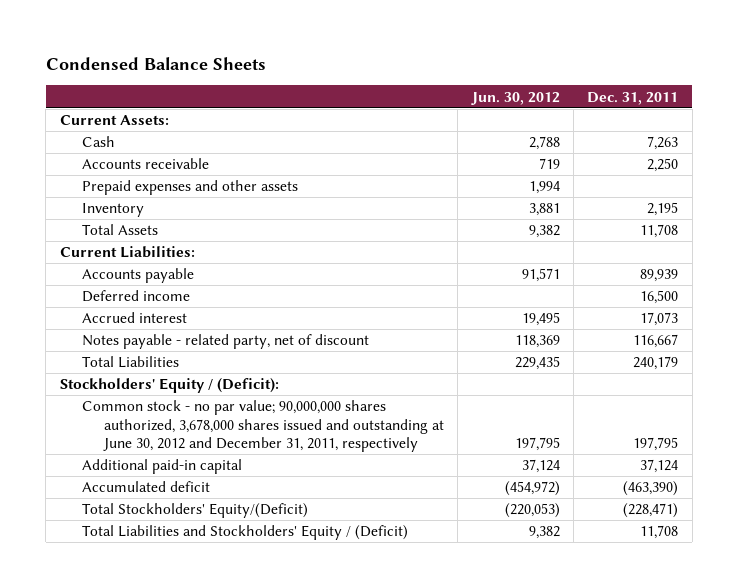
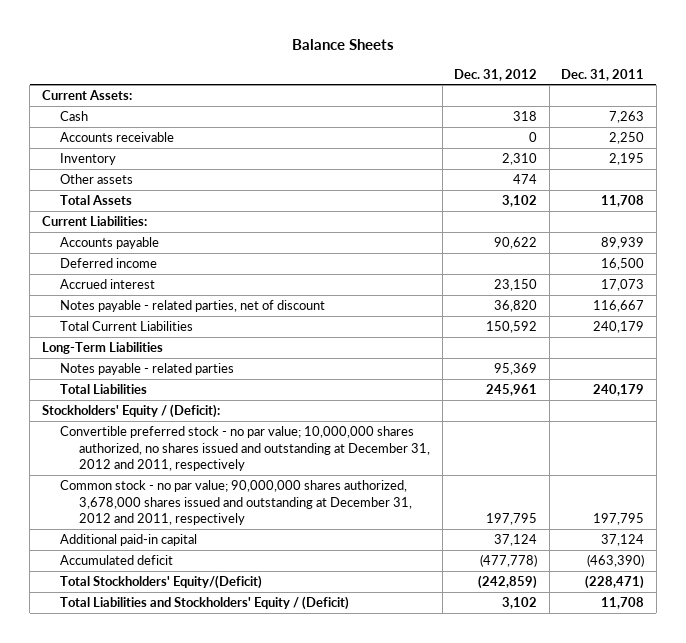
- Condensed Balance Sheets
+ Balance Sheets
- | Jun. 30, 2012 | Dec. 31, 2011
+ | Dec. 31, 2012 | Dec. 31, 2011
- Prepaid expenses and other assets | 1,994 |
+ Other assets | 474 |
- Notes payable - related party, net of discount | 118,369 | 116,667
+ Notes payable - related parties, net of discount | 36,820 | 116,667
+ Total Current Liabilities | 150,592 | 240,179
+ Long-Term Liabilities
+ Notes payable - related parties | 95,369 |
- Common stock - no par value; 90,000,000 shares authorized, 3,678,000 shares issued and outstanding at June 30, 2012 and December 31, 2011, respectively | 197,795 | 197,795
+ Convertible preferred stock - no par value; 10,000,000 shares authorized, no shares issued and outstanding at December 31, 2012 and 2011, respectively
+ Common stock - no par value; 90,000,000 shares authorized, 3,678,000 shares issued and outstanding at December 31, 2012 and 2011, respectively | 197,795 | 197,795

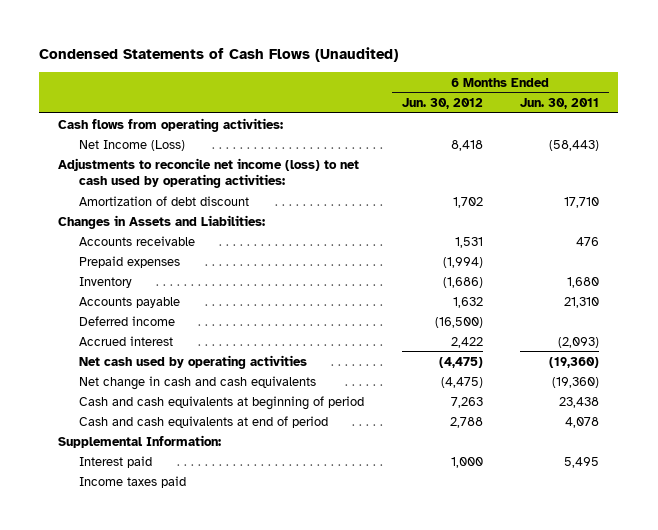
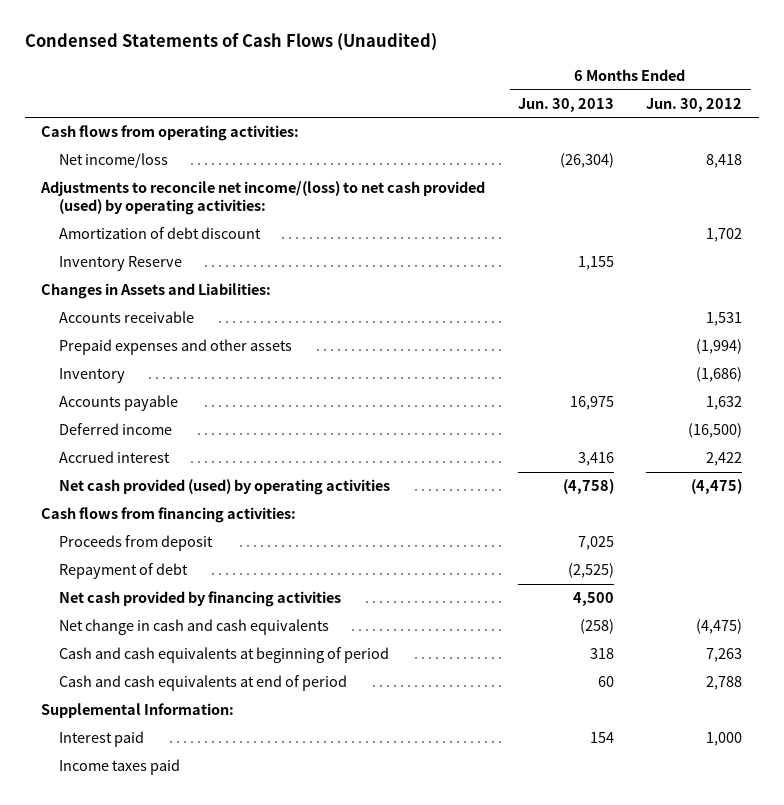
- | 6 Months Ended Jun. 30, 2012 | 6 Months Ended Jun. 30, 2011
+ | 6 Months Ended Jun. 30, 2013 | 6 Months Ended Jun. 30, 2012
- Net Income (Loss) | 8,418 | (58,443)
- Adjustments to reconcile net income (loss) to net cash used by operating activities:
+ Net income/loss | (26,304) | 8,418
+ Adjustments to reconcile net income/(loss) to net cash provided (used) by operating activities:
+ Inventory Reserve | 1,155 |
- Prepaid expenses | (1,994) |
+ Prepaid expenses and other assets | | (1,994)
- Net cash used by operating activities | (4,475) | (19,360)
+ Net cash provided (used) by operating activities | (4,758) | (4,475)
+ Cash flows from financing activities:
+ Proceeds from deposit | 7,025 |
+ Repayment of debt | (2,525) |
+ Net cash provided by financing activities | 4,500 |

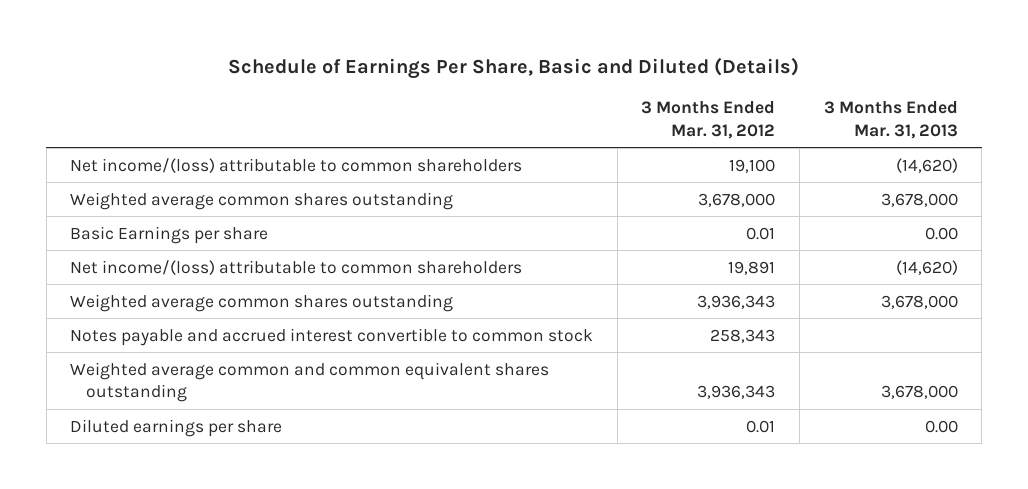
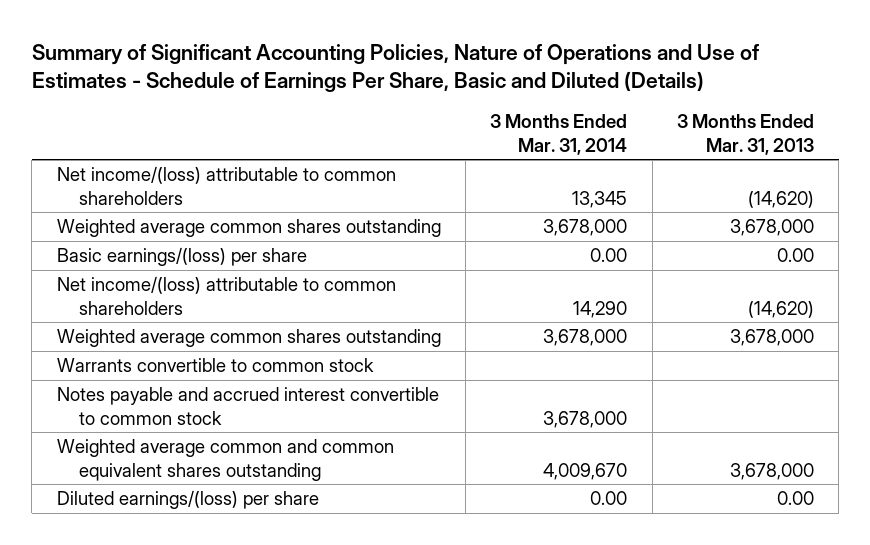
- Schedule of Earnings Per Share, Basic and Diluted (Details)
+ Summary of Significant Accounting Policies, Nature of Operations and Use of Estimates - Schedule of Earnings Per Share, Basic and Diluted (Details)
- | 3 Months Ended Mar. 31, 2012 | 3 Months Ended Mar. 31, 2013
+ | 3 Months Ended Mar. 31, 2014 | 3 Months Ended Mar. 31, 2013
- Basic Earnings per share | 0.01 | 0.00
+ Basic earnings/(loss) per share | 0.00 | 0.00
+ Warrants convertible to common stock
- Diluted earnings per share | 0.01 | 0.00
+ Diluted earnings/(loss) per share | 0.00 | 0.00

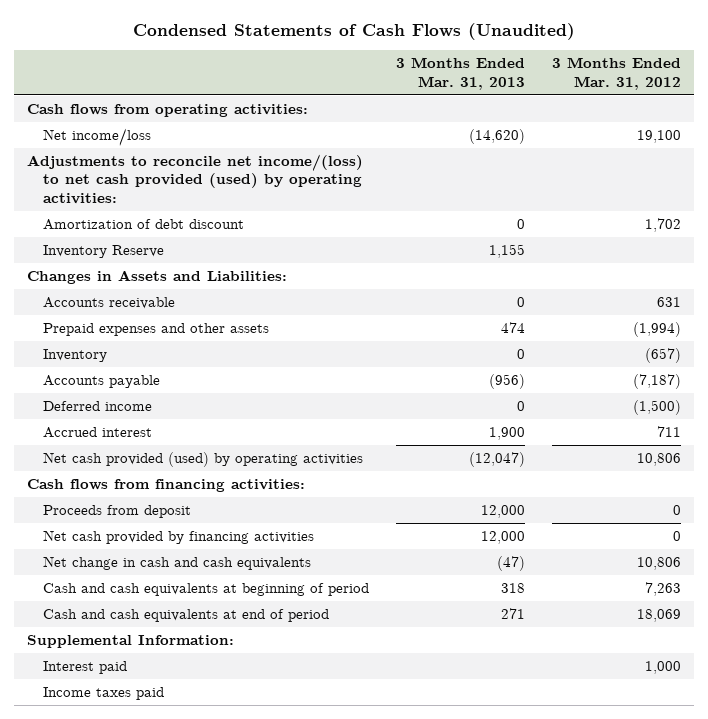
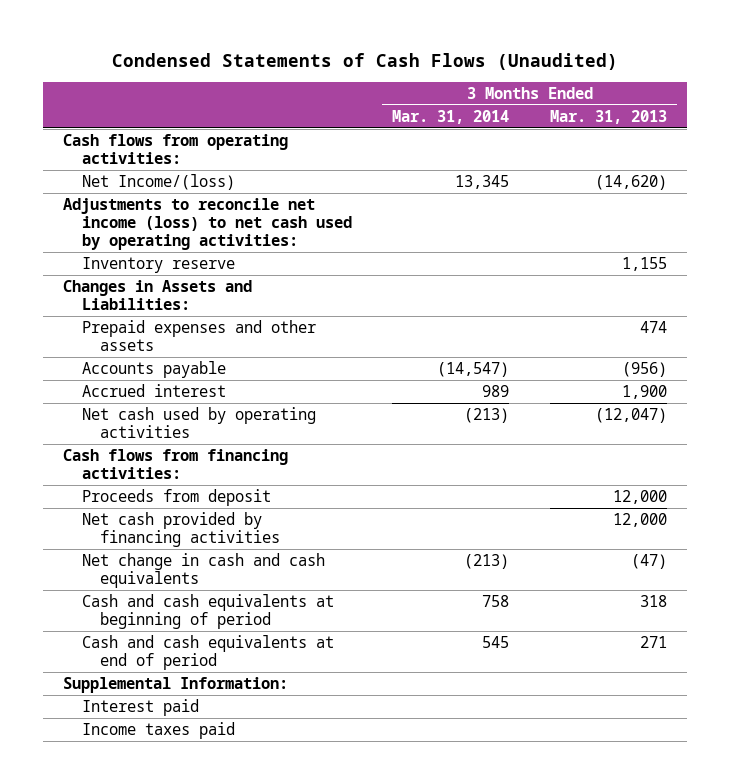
- | 3 Months Ended Mar. 31, 2013 | 3 Months Ended Mar. 31, 2012
+ | 3 Months Ended Mar. 31, 2014 | 3 Months Ended Mar. 31, 2013
- Net income/loss | (14,620) | 19,100
- Adjustments to reconcile net income/(loss) to net cash provided (used) by operating activities:
- Amortization of debt discount | 0 | 1,702
- Inventory Reserve | 1,155 |
+ Net Income/(loss) | 13,345 | (14,620)
+ Adjustments to reconcile net income (loss) to net cash used by operating activities:
+ Inventory reserve | | 1,155
- Accounts receivable | 0 | 631
- Inventory | 0 | (657)
- Deferred income | 0 | (1,500)
- Net cash provided (used) by operating activities | (12,047) | 10,806
+ Net cash used by operating activities | (213) | (12,047)

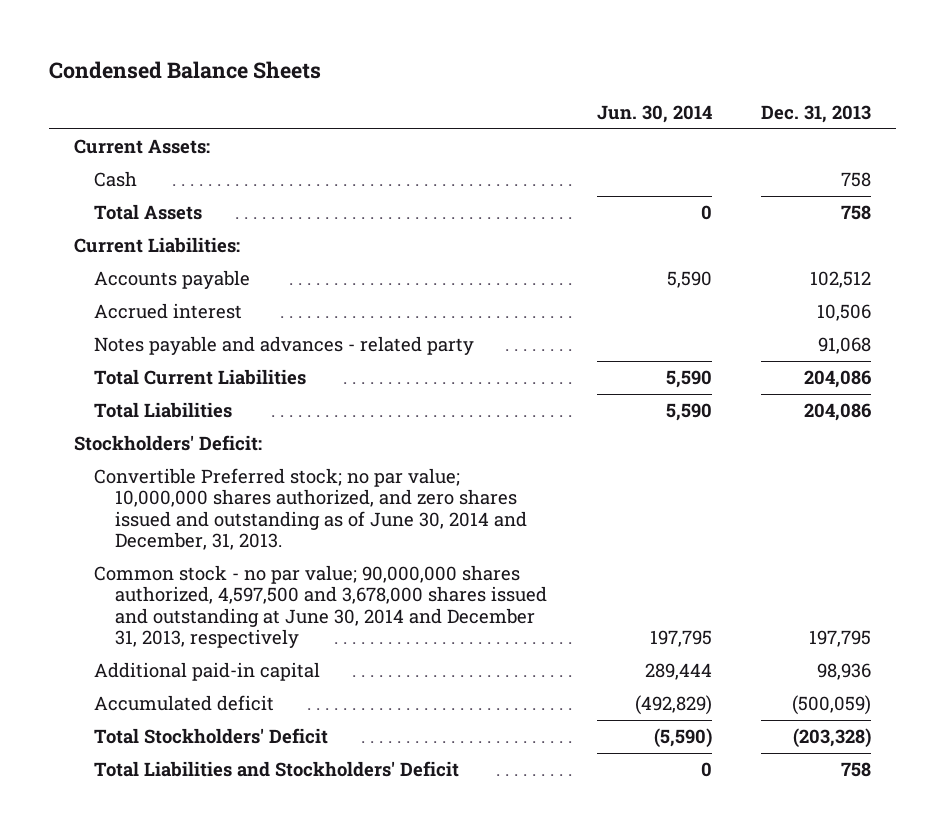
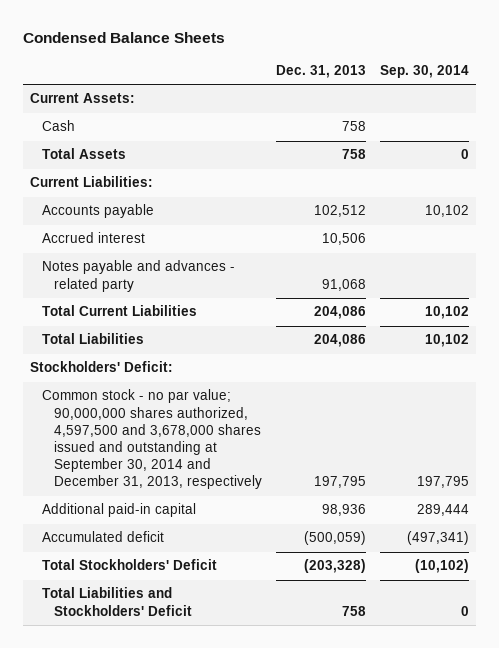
- | Jun. 30, 2014 | Dec. 31, 2013
+ | Dec. 31, 2013 | Sep. 30, 2014
- Convertible Preferred stock; no par value; 10,000,000 shares authorized, and zero shares issued and outstanding as of June 30, 2014 and December, 31, 2013.
- Common stock - no par value; 90,000,000 shares authorized, 4,597,500 and 3,678,000 shares issued and outstanding at June 30, 2014 and December 31, 2013, respectively | 197,795 | 197,795
+ Common stock - no par value; 90,000,000 shares authorized, 4,597,500 and 3,678,000 shares issued and outstanding at September 30, 2014 and December 31, 2013, respectively | 197,795 | 197,795

